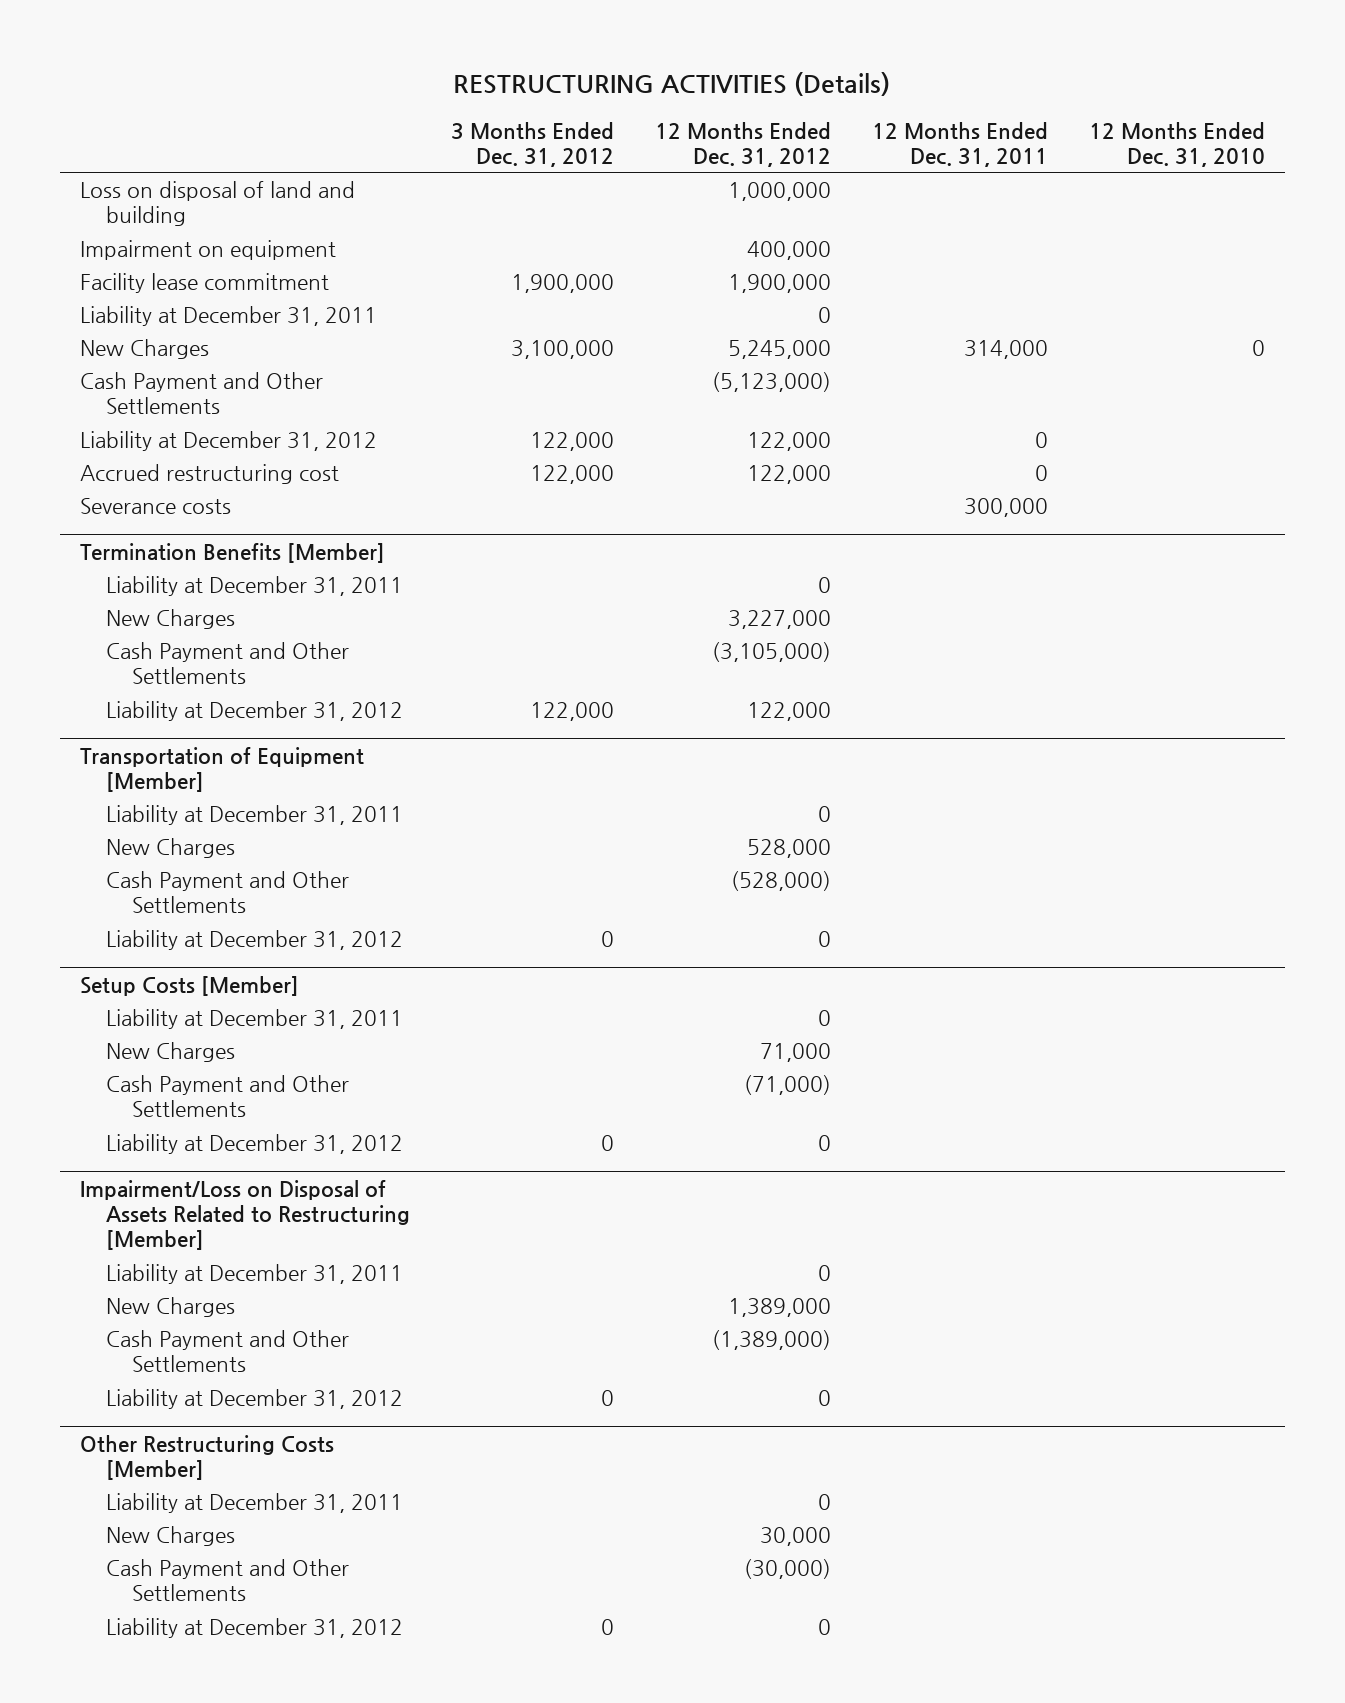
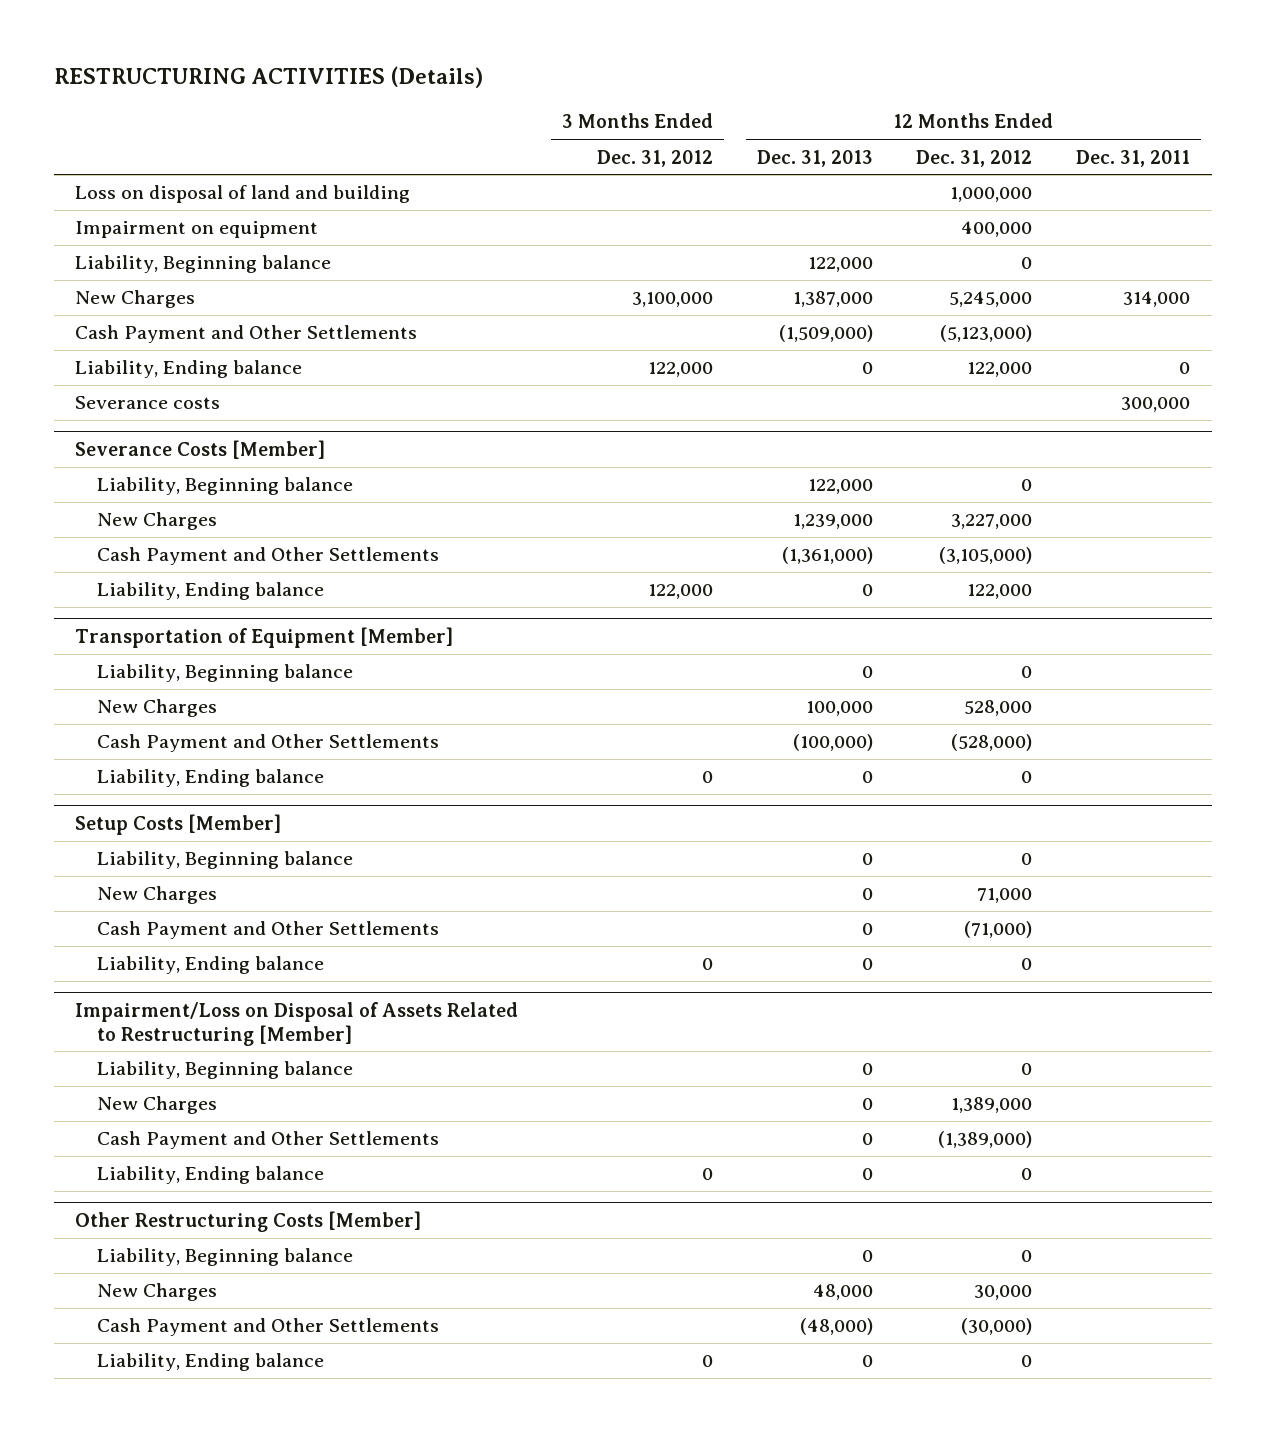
- | 3 Months Ended Dec. 31, 2012 | 12 Months Ended Dec. 31, 2012 | 12 Months Ended Dec. 31, 2011 | 12 Months Ended Dec. 31, 2010
+ | 3 Months Ended Dec. 31, 2012 | 12 Months Ended Dec. 31, 2013 | 12 Months Ended Dec. 31, 2012 | 12 Months Ended Dec. 31, 2011
- Facility lease commitment | 1,900,000 | 1,900,000 | |
- Liability at December 31, 2011 | | 0 | |
+ Liability, Beginning balance | | 122,000 | 0 |
- Liability at December 31, 2012 | 122,000 | 122,000 | 0 |
- Accrued restructuring cost | 122,000 | 122,000 | 0 |
+ Liability, Ending balance | 122,000 | 0 | 122,000 | 0
- Termination Benefits [Member]
- Liability at December 31, 2011 | | 0 | |
+ Severance Costs [Member]
+ Liability, Beginning balance | | 122,000 | 0 |
- Liability at December 31, 2012 | 122,000 | 122,000 | |
+ Liability, Ending balance | 122,000 | 0 | 122,000 |
@ Transportation of Equipment [Member]
- Liability at December 31, 2011 | | 0 | |
+ Liability, Beginning balance | | 0 | 0 |
- Liability at December 31, 2012 | 0 | 0 | |
+ Liability, Ending balance | 0 | 0 | 0 |
@ Setup Costs [Member]
- Liability at December 31, 2011 | | 0 | |
+ Liability, Beginning balance | | 0 | 0 |
- Liability at December 31, 2012 | 0 | 0 | |
+ Liability, Ending balance | 0 | 0 | 0 |
@ Impairment/Loss on Disposal of Assets Related to Restructuring [Member]
- Liability at December 31, 2011 | | 0 | |
+ Liability, Beginning balance | | 0 | 0 |
- Liability at December 31, 2012 | 0 | 0 | |
+ Liability, Ending balance | 0 | 0 | 0 |
@ Other Restructuring Costs [Member]
- Liability at December 31, 2011 | | 0 | |
+ Liability, Beginning balance | | 0 | 0 |
- Liability at December 31, 2012 | 0 | 0 | |
+ Liability, Ending balance | 0 | 0 | 0 |

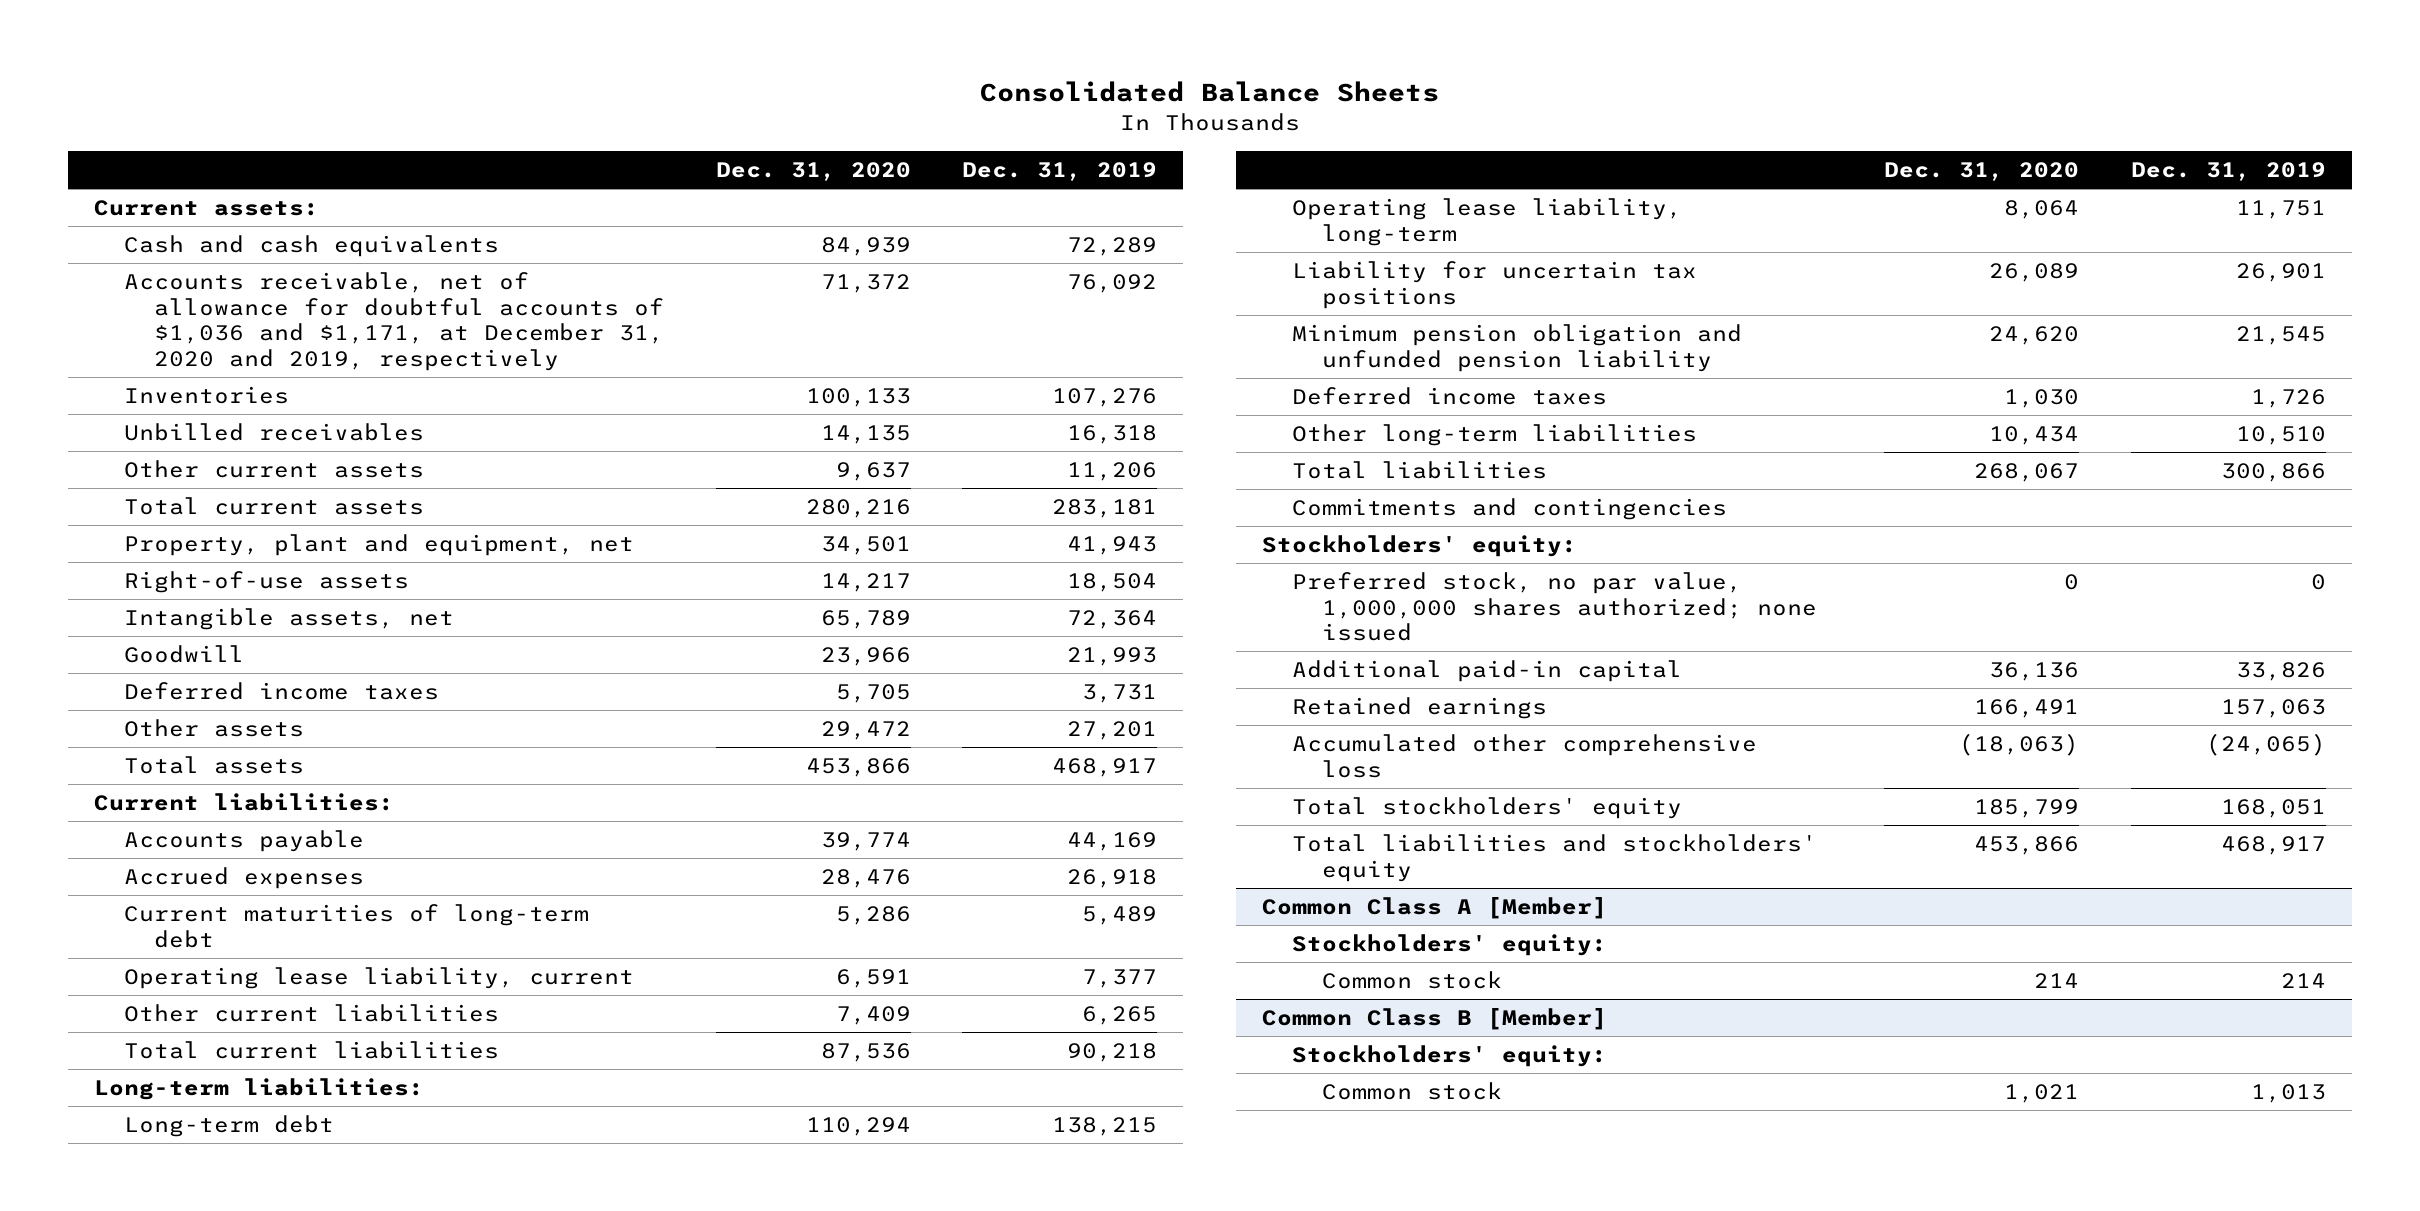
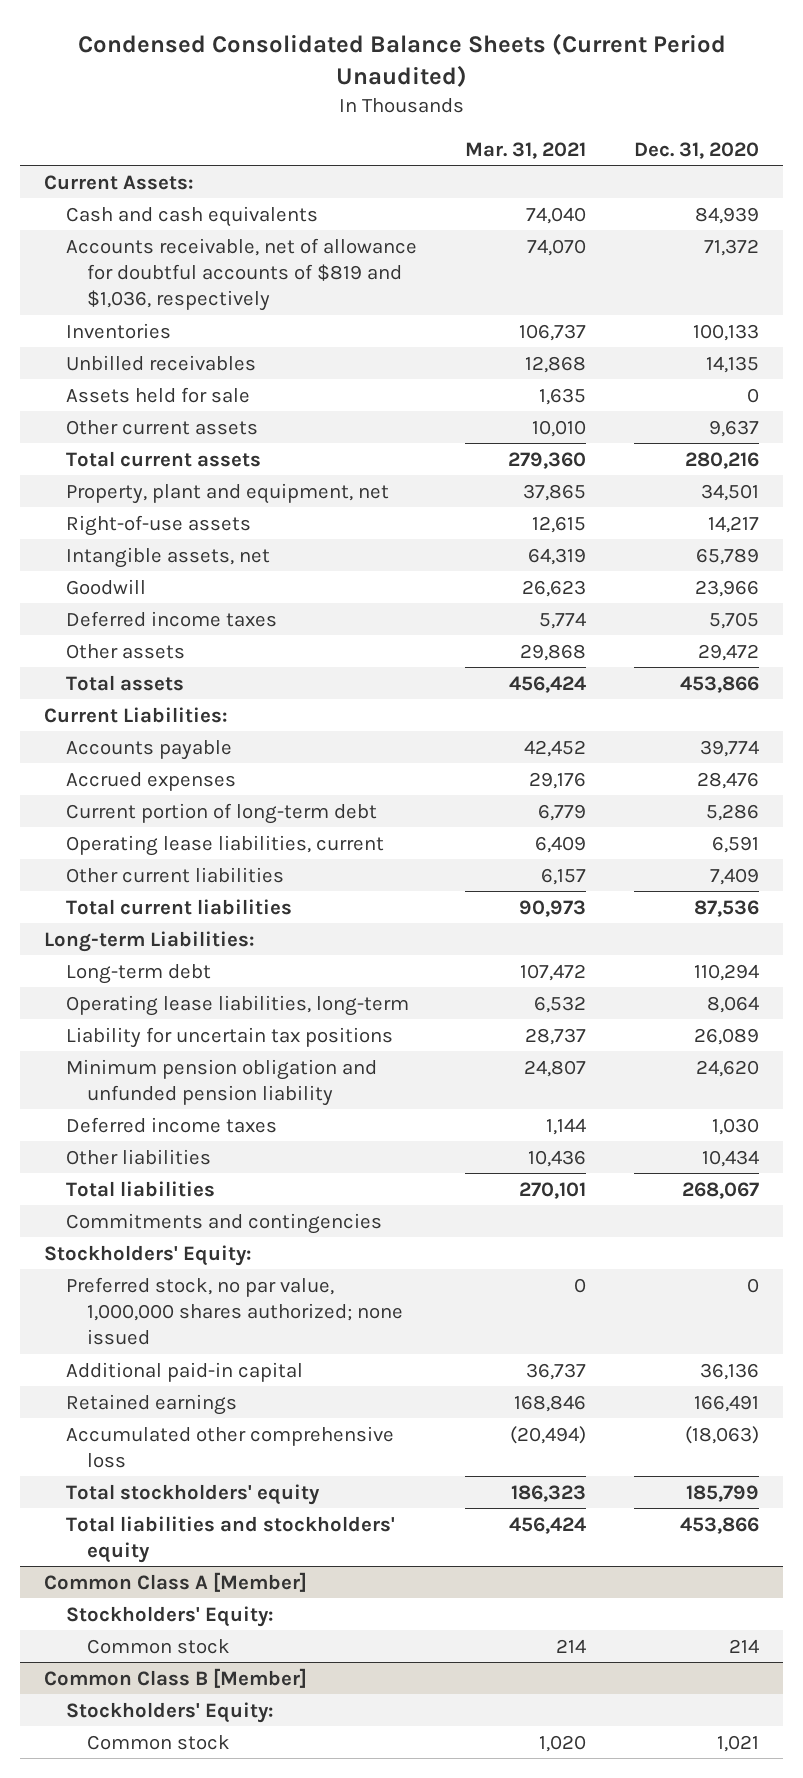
- Consolidated Balance Sheets
+ Condensed Consolidated Balance Sheets (Current Period Unaudited)
- | Dec. 31, 2020 | Dec. 31, 2019
+ | Mar. 31, 2021 | Dec. 31, 2020
- Current assets:
+ Current Assets:
- Accounts receivable, net of allowance for doubtful accounts of $1,036 and $1,171, at December 31, 2020 and 2019, respectively | 71,372 | 76,092
+ Accounts receivable, net of allowance for doubtful accounts of $819 and $1,036, respectively | 74,070 | 71,372
+ Assets held for sale | 1,635 | 0
- Current liabilities:
+ Current Liabilities:
- Current maturities of long-term debt | 5,286 | 5,489
- Operating lease liability, current | 6,591 | 7,377
+ Current portion of long-term debt | 6,779 | 5,286
+ Operating lease liabilities, current | 6,409 | 6,591
- Long-term liabilities:
+ Long-term Liabilities:
- Operating lease liability, long-term | 8,064 | 11,751
+ Operating lease liabilities, long-term | 6,532 | 8,064
- Other long-term liabilities | 10,434 | 10,510
+ Other liabilities | 10,436 | 10,434
- Stockholders' equity:
+ Stockholders' Equity:
@ Common Class A [Member]
- Stockholders' equity:
+ Stockholders' Equity:
@ Common Class B [Member]
- Stockholders' equity:
+ Stockholders' Equity:

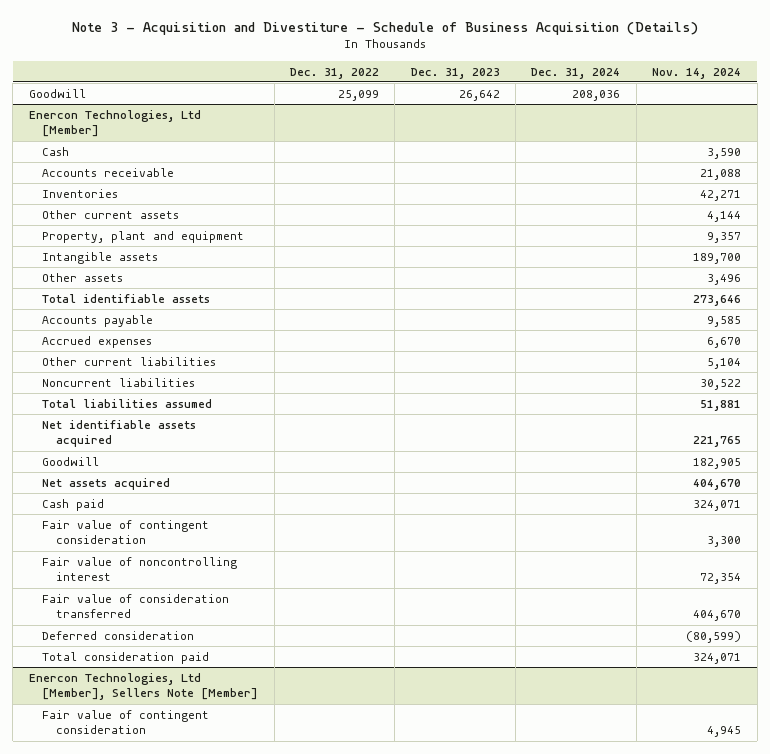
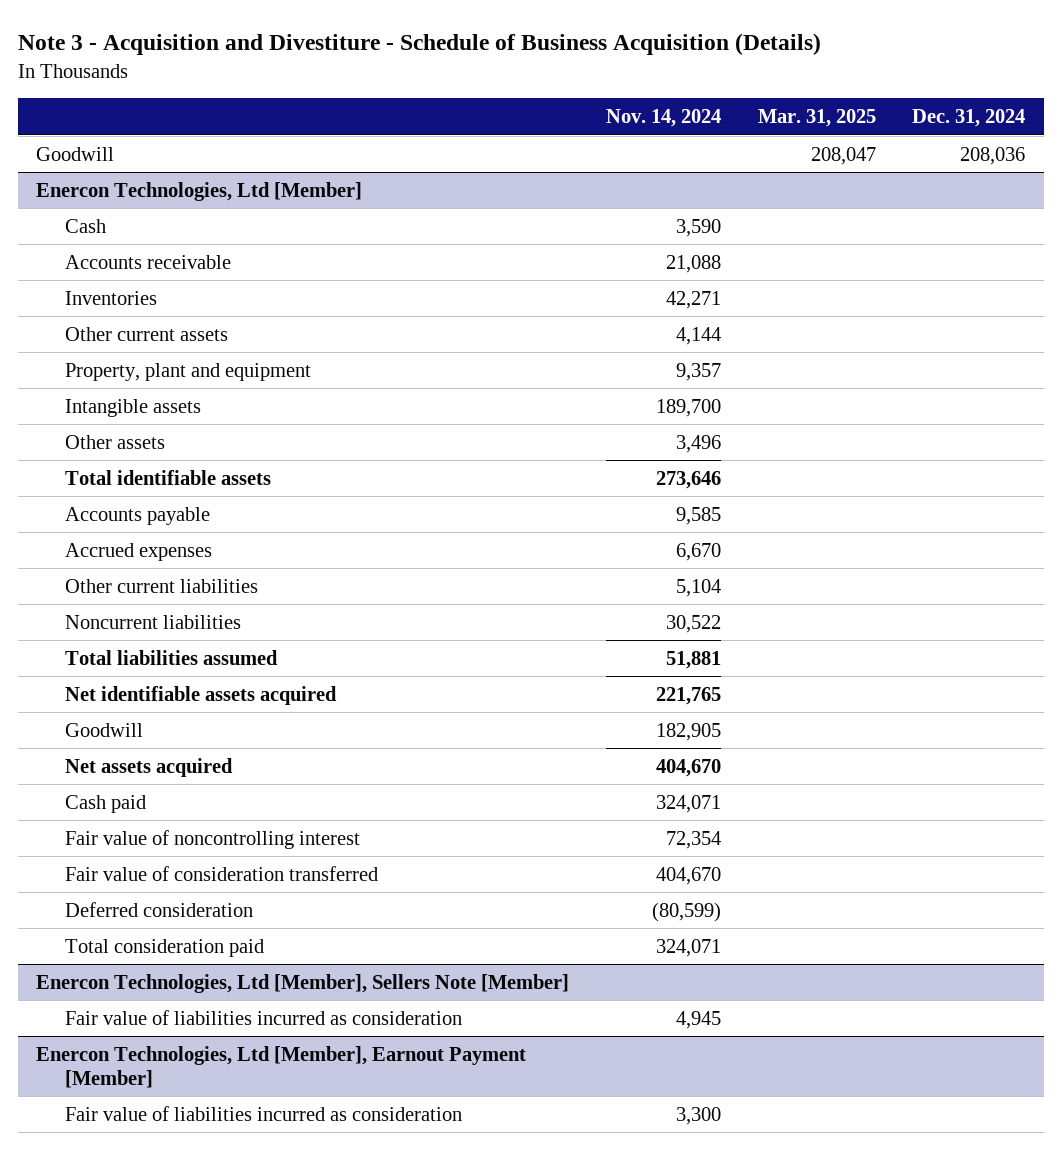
- | Dec. 31, 2022 | Dec. 31, 2023 | Dec. 31, 2024 | Nov. 14, 2024
+ | Nov. 14, 2024 | Mar. 31, 2025 | Dec. 31, 2024
@ Enercon Technologies, Ltd [Member]
- Fair value of contingent consideration | | | | 3,300
@ Enercon Technologies, Ltd [Member], Sellers Note [Member]
- Fair value of contingent consideration | | | | 4,945
+ Fair value of liabilities incurred as consideration | 4,945 | |
+ Enercon Technologies, Ltd [Member], Earnout Payment [Member]
+ Fair value of liabilities incurred as consideration | 3,300 | |

